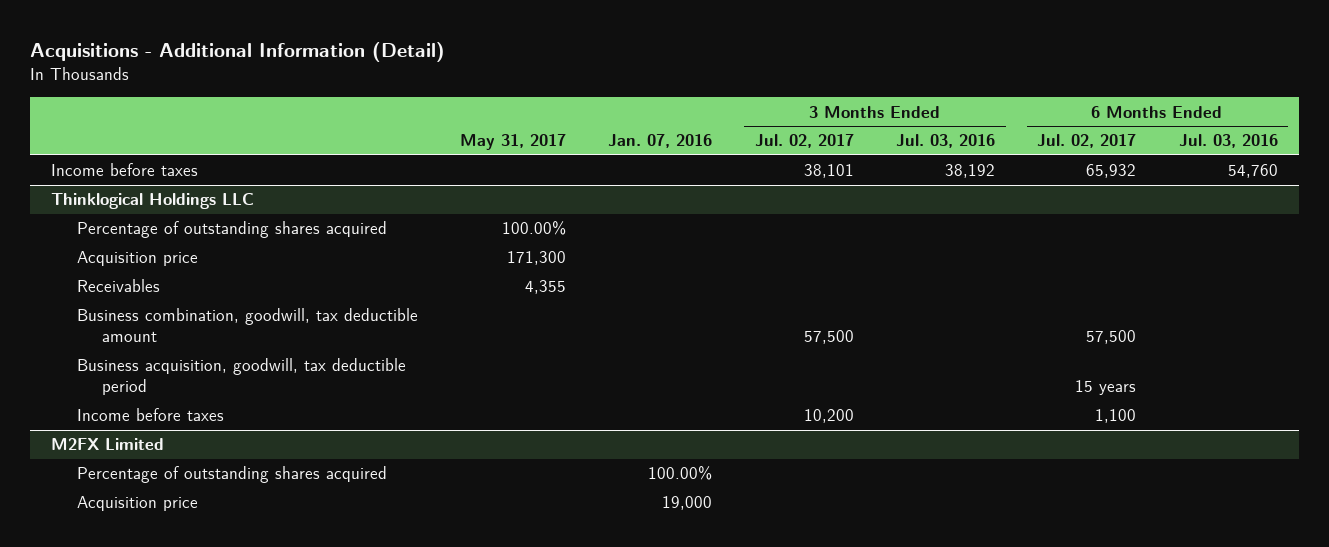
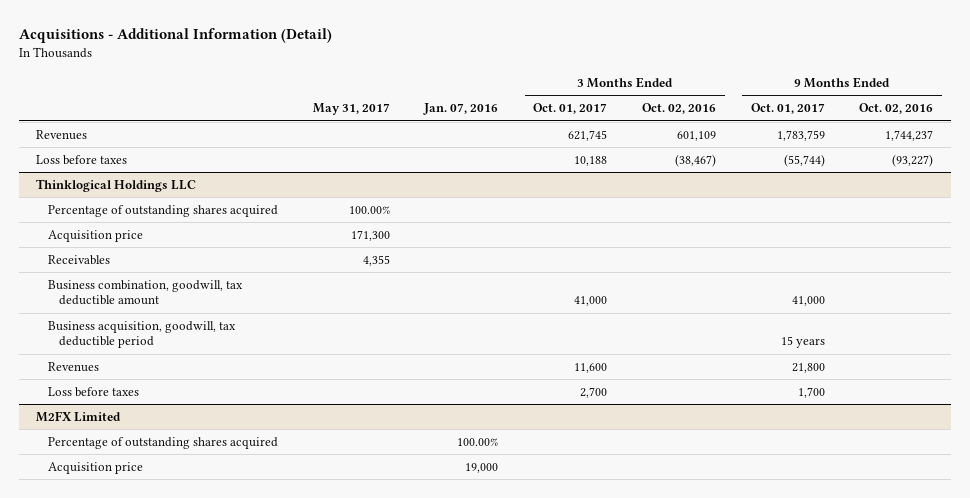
- | May 31, 2017 | Jan. 07, 2016 | 3 Months Ended Jul. 02, 2017 | 3 Months Ended Jul. 03, 2016 | 6 Months Ended Jul. 02, 2017 | 6 Months Ended Jul. 03, 2016
+ | May 31, 2017 | Jan. 07, 2016 | 3 Months Ended Oct. 01, 2017 | 3 Months Ended Oct. 02, 2016 | 9 Months Ended Oct. 01, 2017 | 9 Months Ended Oct. 02, 2016
- Income before taxes | | | 38,101 | 38,192 | 65,932 | 54,760
+ Revenues | | | 621,745 | 601,109 | 1,783,759 | 1,744,237
+ Loss before taxes | | | 10,188 | (38,467) | (55,744) | (93,227)
@ Thinklogical Holdings LLC
- Income before taxes | | | 10,200 | | 1,100 |
+ Revenues | | | 11,600 | | 21,800 |
+ Loss before taxes | | | 2,700 | | 1,700 |

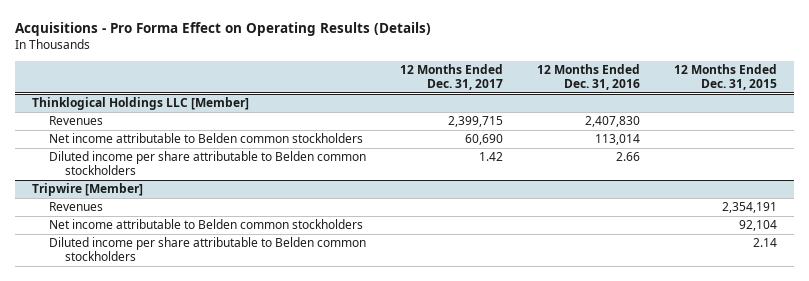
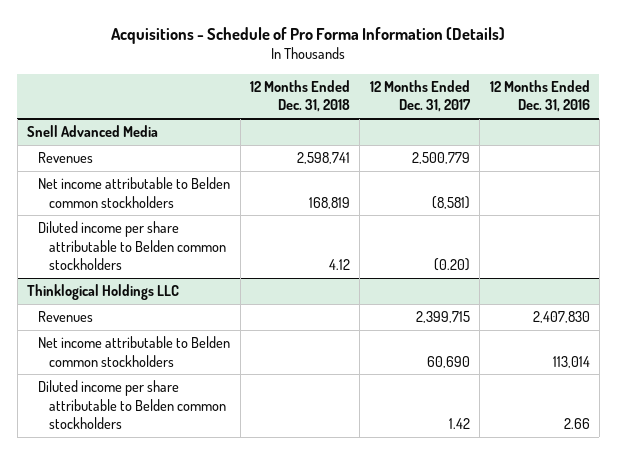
- Acquisitions - Pro Forma Effect on Operating Results (Details)
+ Acquisitions - Schedule of Pro Forma Information (Details)
- | 12 Months Ended Dec. 31, 2017 | 12 Months Ended Dec. 31, 2016 | 12 Months Ended Dec. 31, 2015
+ | 12 Months Ended Dec. 31, 2018 | 12 Months Ended Dec. 31, 2017 | 12 Months Ended Dec. 31, 2016
- Thinklogical Holdings LLC [Member]
+ Snell Advanced Media
+ Revenues | 2,598,741 | 2,500,779 |
+ Net income attributable to Belden common stockholders | 168,819 | (8,581) |
+ Diluted income per share attributable to Belden common stockholders | 4.12 | (0.20) |
+ Thinklogical Holdings LLC
- Tripwire [Member]
- Revenues | | | 2,354,191
- Net income attributable to Belden common stockholders | | | 92,104
- Diluted income per share attributable to Belden common stockholders | | | 2.14

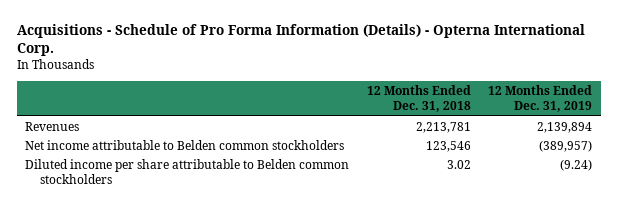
- Acquisitions - Schedule of Pro Forma Information (Details)
+ Acquisitions - Schedule of Pro Forma Information (Details) - Opterna International Corp.
- | 12 Months Ended Dec. 31, 2018 | 12 Months Ended Dec. 31, 2017 | 12 Months Ended Dec. 31, 2016
+ | 12 Months Ended Dec. 31, 2018 | 12 Months Ended Dec. 31, 2019
- Snell Advanced Media
- Revenues | 2,598,741 | 2,500,779 |
- Net income attributable to Belden common stockholders | 168,819 | (8,581) |
- Diluted income per share attributable to Belden common stockholders | 4.12 | (0.20) |
- Thinklogical Holdings LLC
- Revenues | | 2,399,715 | 2,407,830
- Net income attributable to Belden common stockholders | | 60,690 | 113,014
- Diluted income per share attributable to Belden common stockholders | | 1.42 | 2.66
+ Revenues | 2,213,781 | 2,139,894
+ Net income attributable to Belden common stockholders | 123,546 | (389,957)
+ Diluted income per share attributable to Belden common stockholders | 3.02 | (9.24)

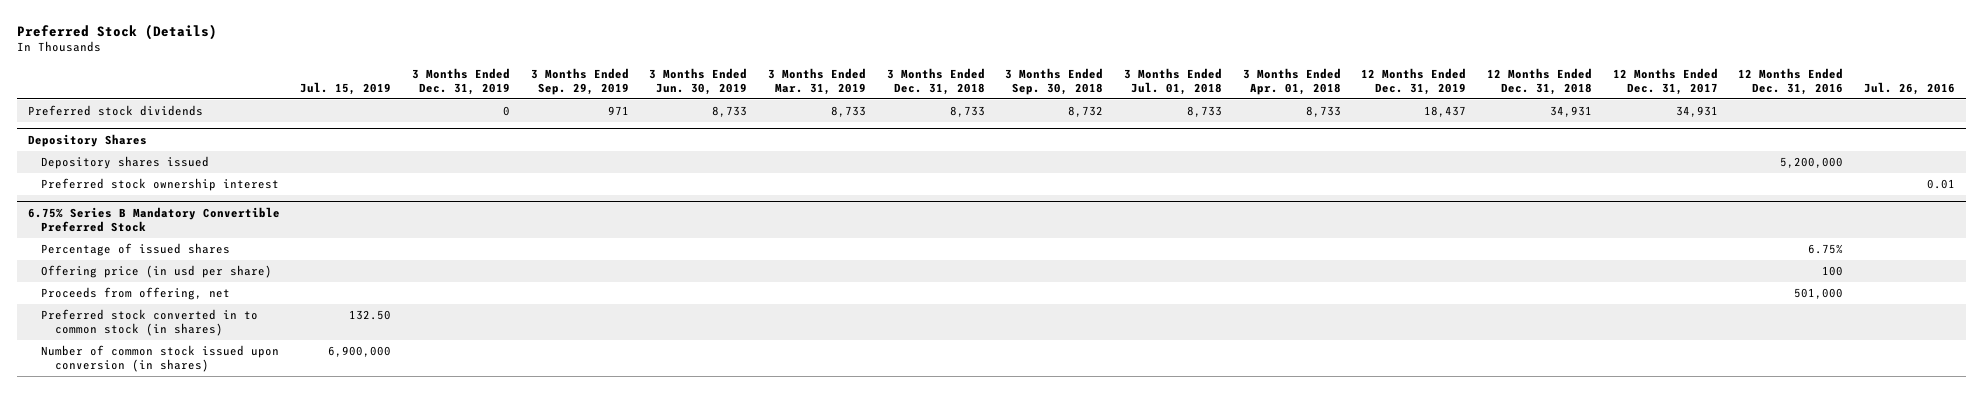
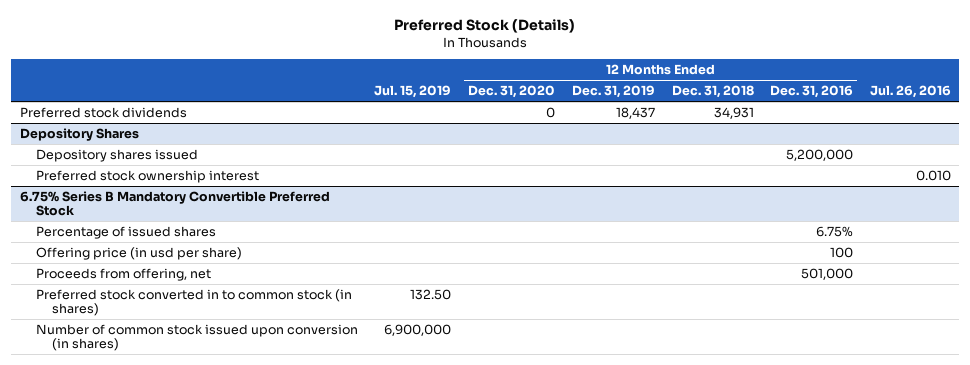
- | Jul. 15, 2019 | 3 Months Ended Dec. 31, 2019 | 3 Months Ended Sep. 29, 2019 | 3 Months Ended Jun. 30, 2019 | 3 Months Ended Mar. 31, 2019 | 3 Months Ended Dec. 31, 2018 | 3 Months Ended Sep. 30, 2018 | 3 Months Ended Jul. 01, 2018 | 3 Months Ended Apr. 01, 2018 | 12 Months Ended Dec. 31, 2019 | 12 Months Ended Dec. 31, 2018 | 12 Months Ended Dec. 31, 2017 | 12 Months Ended Dec. 31, 2016 | Jul. 26, 2016
+ | Jul. 15, 2019 | 12 Months Ended Dec. 31, 2020 | 12 Months Ended Dec. 31, 2019 | 12 Months Ended Dec. 31, 2018 | 12 Months Ended Dec. 31, 2016 | Jul. 26, 2016
@ Depository Shares
- Preferred stock ownership interest | | | | | | | | | | | | | | 0.01
+ Preferred stock ownership interest | | | | | | 0.010

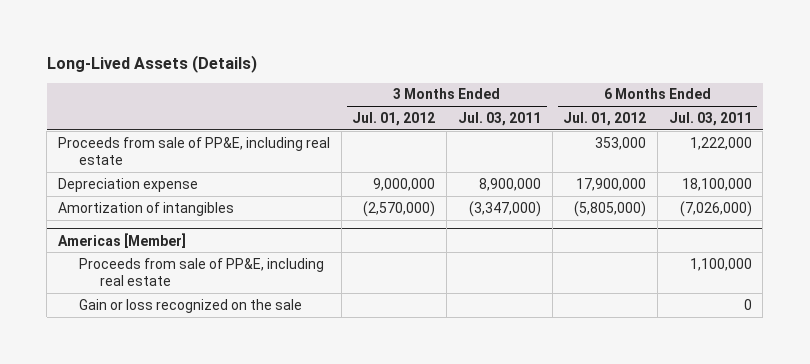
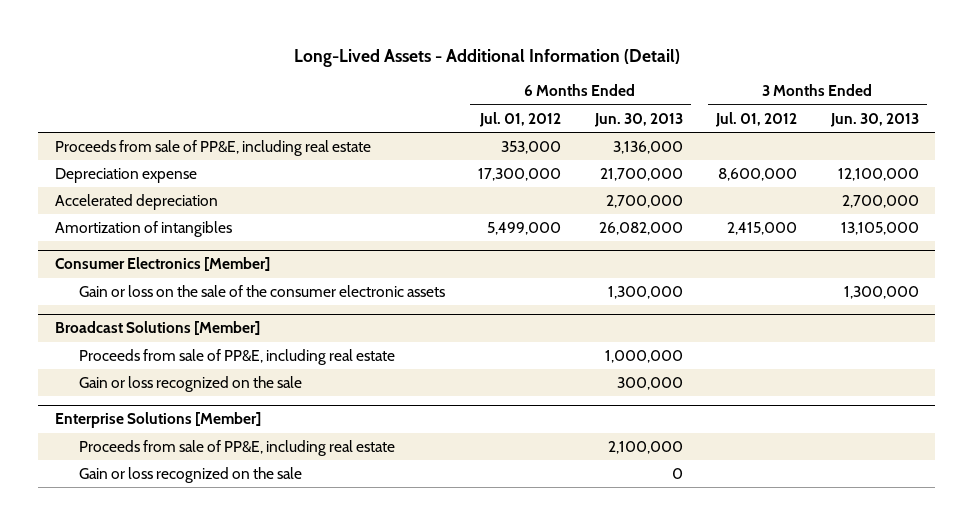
- Long-Lived Assets (Details)
+ Long-Lived Assets - Additional Information (Detail)
- | 3 Months Ended Jul. 01, 2012 | 3 Months Ended Jul. 03, 2011 | 6 Months Ended Jul. 01, 2012 | 6 Months Ended Jul. 03, 2011
+ | 6 Months Ended Jul. 01, 2012 | 6 Months Ended Jun. 30, 2013 | 3 Months Ended Jul. 01, 2012 | 3 Months Ended Jun. 30, 2013
- Depreciation expense | 9,000,000 | 8,900,000 | 17,900,000 | 18,100,000
- Amortization of intangibles | (2,570,000) | (3,347,000) | (5,805,000) | (7,026,000)
- Americas [Member]
- Proceeds from sale of PP&E, including real estate | | | | 1,100,000
- Gain or loss recognized on the sale | | | | 0
+ Depreciation expense | 17,300,000 | 21,700,000 | 8,600,000 | 12,100,000
+ Accelerated depreciation | | 2,700,000 | | 2,700,000
+ Amortization of intangibles | 5,499,000 | 26,082,000 | 2,415,000 | 13,105,000
+ Consumer Electronics [Member]
+ Gain or loss on the sale of the consumer electronic assets | | 1,300,000 | | 1,300,000
+ Broadcast Solutions [Member]
+ Proceeds from sale of PP&E, including real estate | | 1,000,000 | |
+ Gain or loss recognized on the sale | | 300,000 | |
+ Enterprise Solutions [Member]
+ Proceeds from sale of PP&E, including real estate | | 2,100,000 | |
+ Gain or loss recognized on the sale | | 0 | |

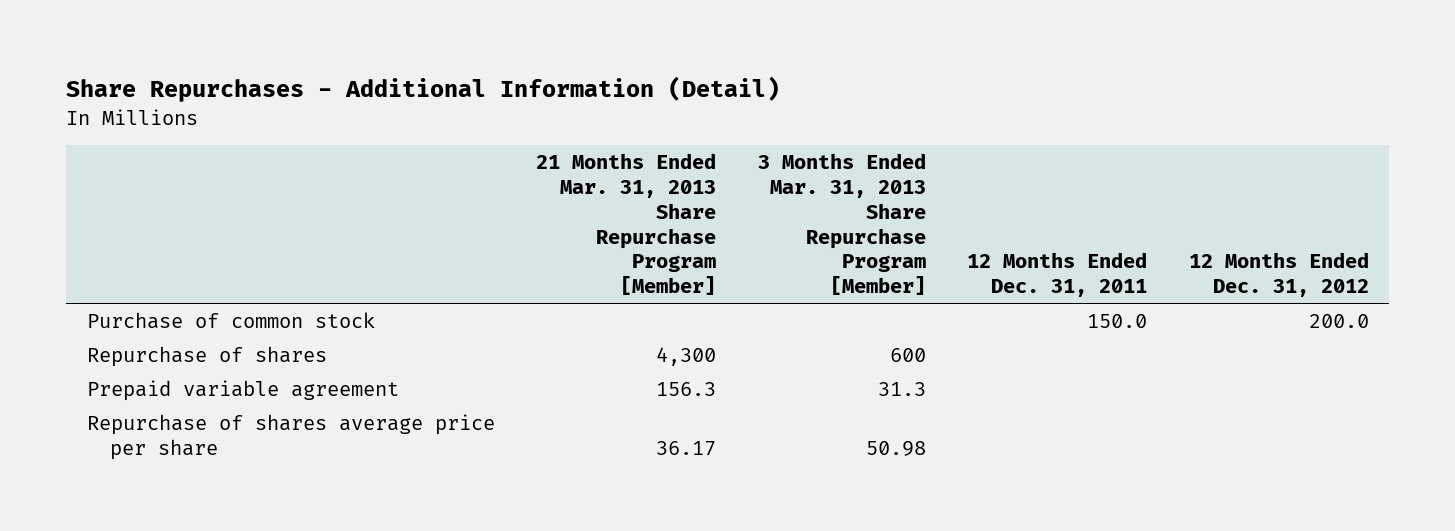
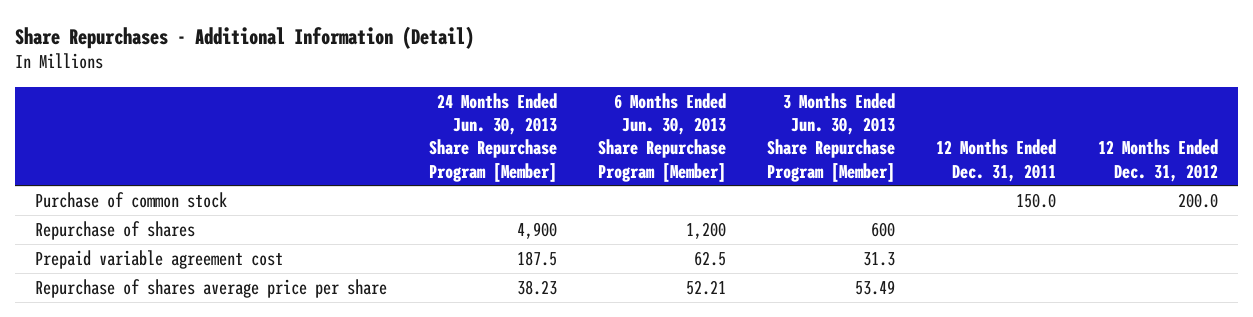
- | 21 Months Ended Mar. 31, 2013 Share Repurchase Program [Member] | 3 Months Ended Mar. 31, 2013 Share Repurchase Program [Member] | 12 Months Ended Dec. 31, 2011 | 12 Months Ended Dec. 31, 2012
+ | 24 Months Ended Jun. 30, 2013 Share Repurchase Program [Member] | 6 Months Ended Jun. 30, 2013 Share Repurchase Program [Member] | 3 Months Ended Jun. 30, 2013 Share Repurchase Program [Member] | 12 Months Ended Dec. 31, 2011 | 12 Months Ended Dec. 31, 2012
- Prepaid variable agreement | 156.3 | 31.3 | |
+ Prepaid variable agreement cost | 187.5 | 62.5 | 31.3 | |

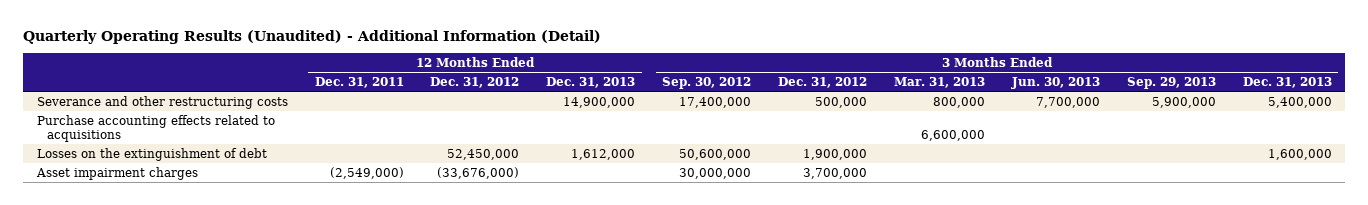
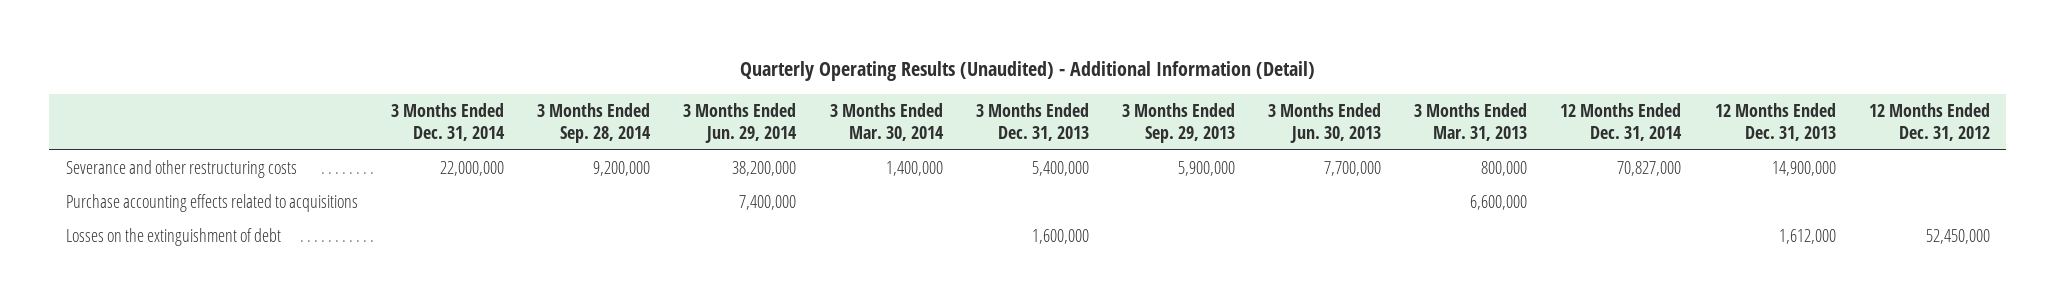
- | 12 Months Ended Dec. 31, 2011 | 12 Months Ended Dec. 31, 2012 | 12 Months Ended Dec. 31, 2013 | 3 Months Ended Sep. 30, 2012 | 3 Months Ended Dec. 31, 2012 | 3 Months Ended Mar. 31, 2013 | 3 Months Ended Jun. 30, 2013 | 3 Months Ended Sep. 29, 2013 | 3 Months Ended Dec. 31, 2013
+ | 3 Months Ended Dec. 31, 2014 | 3 Months Ended Sep. 28, 2014 | 3 Months Ended Jun. 29, 2014 | 3 Months Ended Mar. 30, 2014 | 3 Months Ended Dec. 31, 2013 | 3 Months Ended Sep. 29, 2013 | 3 Months Ended Jun. 30, 2013 | 3 Months Ended Mar. 31, 2013 | 12 Months Ended Dec. 31, 2014 | 12 Months Ended Dec. 31, 2013 | 12 Months Ended Dec. 31, 2012
- Asset impairment charges | (2,549,000) | (33,676,000) | | 30,000,000 | 3,700,000 | | | |

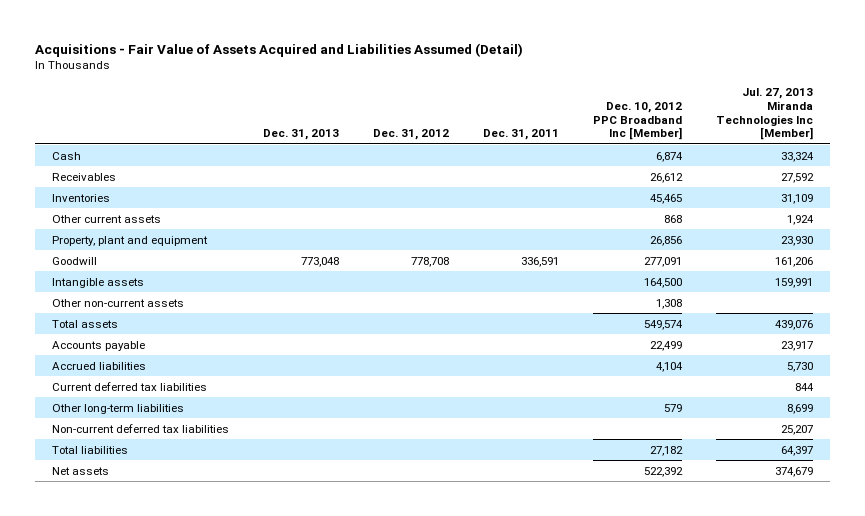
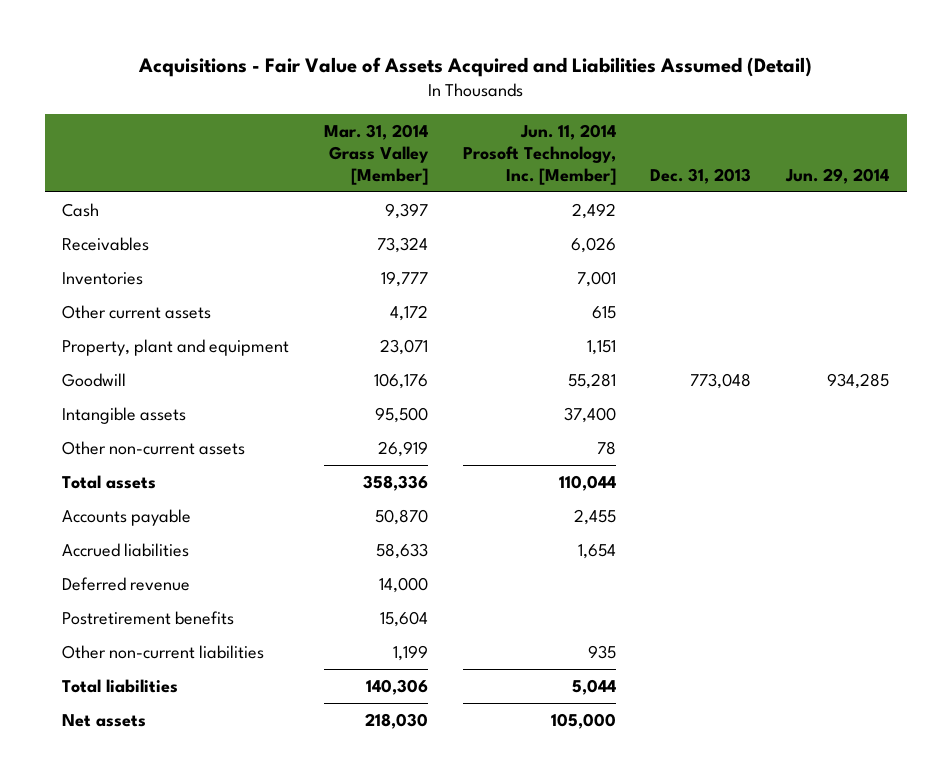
- | Dec. 31, 2013 | Dec. 31, 2012 | Dec. 31, 2011 | Dec. 10, 2012 PPC Broadband Inc [Member] | Jul. 27, 2013 Miranda Technologies Inc [Member]
+ | Mar. 31, 2014 Grass Valley [Member] | Jun. 11, 2014 Prosoft Technology, Inc. [Member] | Dec. 31, 2013 | Jun. 29, 2014
- Current deferred tax liabilities | | | | | 844
- Other long-term liabilities | | | | 579 | 8,699
- Non-current deferred tax liabilities | | | | | 25,207
+ Deferred revenue | 14,000 | | |
+ Postretirement benefits | 15,604 | | |
+ Other non-current liabilities | 1,199 | 935 | |

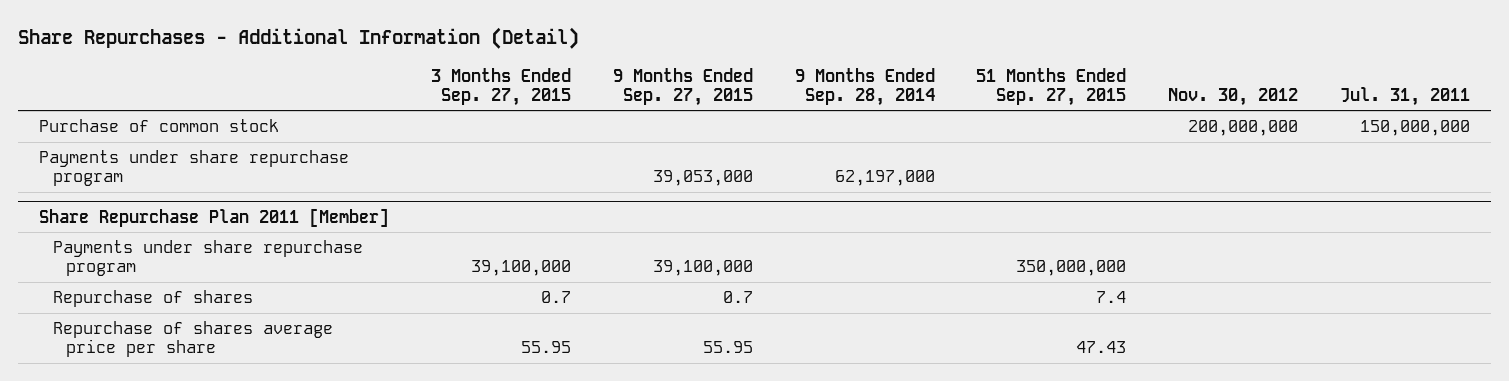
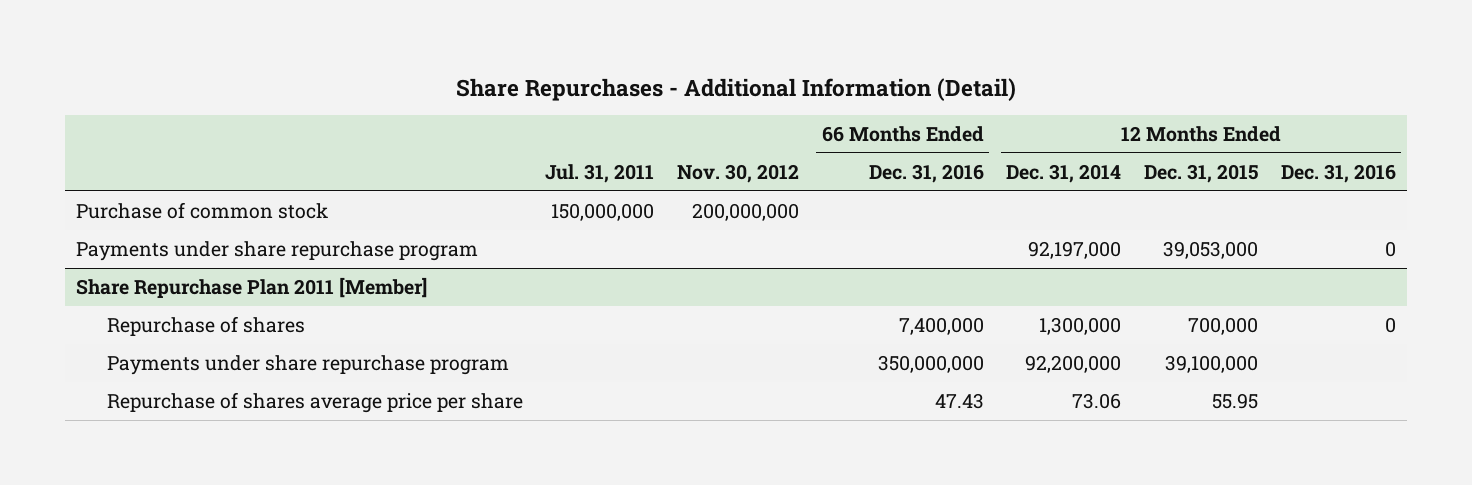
- | 3 Months Ended Sep. 27, 2015 | 9 Months Ended Sep. 27, 2015 | 9 Months Ended Sep. 28, 2014 | 51 Months Ended Sep. 27, 2015 | Nov. 30, 2012 | Jul. 31, 2011
+ | Jul. 31, 2011 | Nov. 30, 2012 | 66 Months Ended Dec. 31, 2016 | 12 Months Ended Dec. 31, 2014 | 12 Months Ended Dec. 31, 2015 | 12 Months Ended Dec. 31, 2016
@ Share Repurchase Plan 2011 [Member]
moved down: Payments under share repurchase program | | | 350,000,000 | 92,200,000 | 39,100,000 |

